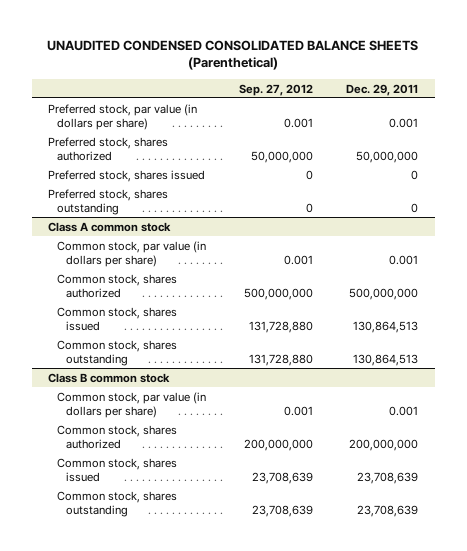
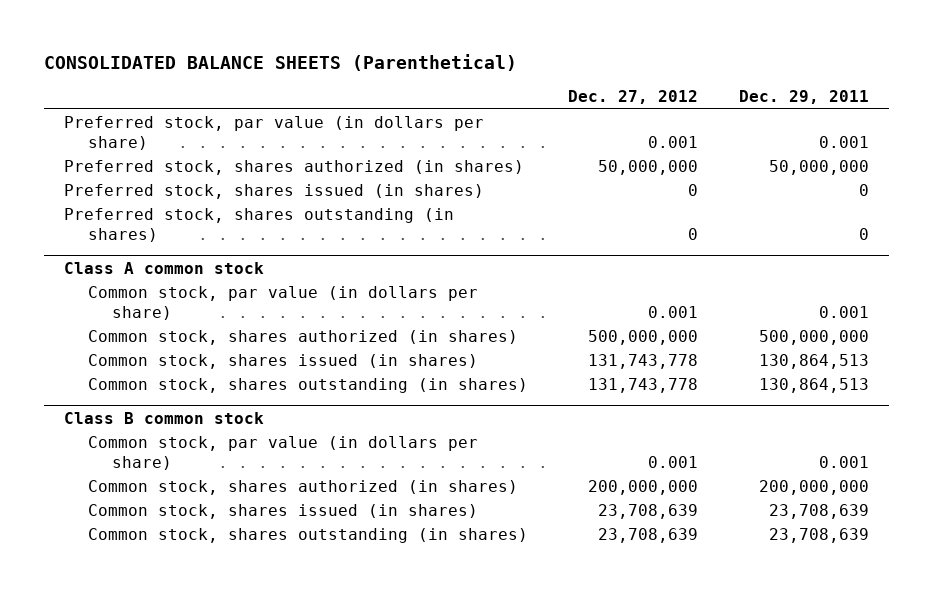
- UNAUDITED CONDENSED CONSOLIDATED BALANCE SHEETS (Parenthetical)
+ CONSOLIDATED BALANCE SHEETS (Parenthetical)
- | Sep. 27, 2012 | Dec. 29, 2011
+ | Dec. 27, 2012 | Dec. 29, 2011
- Preferred stock, shares authorized | 50,000,000 | 50,000,000
- Preferred stock, shares issued | 0 | 0
- Preferred stock, shares outstanding | 0 | 0
+ Preferred stock, shares authorized (in shares) | 50,000,000 | 50,000,000
+ Preferred stock, shares issued (in shares) | 0 | 0
+ Preferred stock, shares outstanding (in shares) | 0 | 0
@ Class A common stock
- Common stock, shares authorized | 500,000,000 | 500,000,000
- Common stock, shares issued | 131,728,880 | 130,864,513
- Common stock, shares outstanding | 131,728,880 | 130,864,513
+ Common stock, shares authorized (in shares) | 500,000,000 | 500,000,000
+ Common stock, shares issued (in shares) | 131,743,778 | 130,864,513
+ Common stock, shares outstanding (in shares) | 131,743,778 | 130,864,513
@ Class B common stock
- Common stock, shares authorized | 200,000,000 | 200,000,000
- Common stock, shares issued | 23,708,639 | 23,708,639
- Common stock, shares outstanding | 23,708,639 | 23,708,639
+ Common stock, shares authorized (in shares) | 200,000,000 | 200,000,000
+ Common stock, shares issued (in shares) | 23,708,639 | 23,708,639
+ Common stock, shares outstanding (in shares) | 23,708,639 | 23,708,639

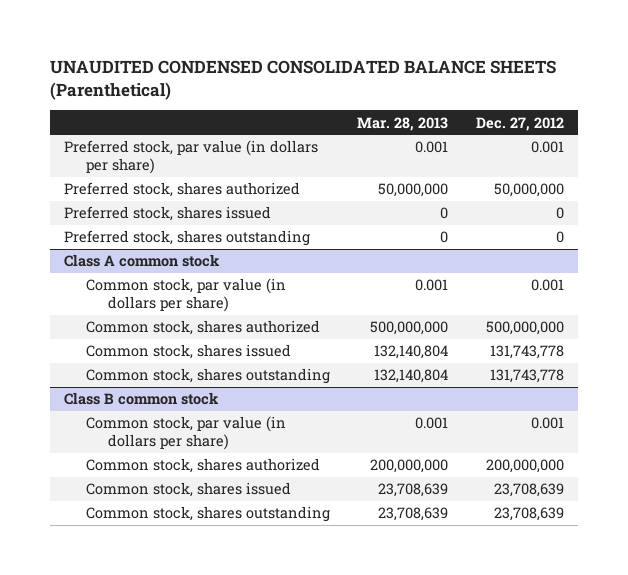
- CONSOLIDATED BALANCE SHEETS (Parenthetical)
+ UNAUDITED CONDENSED CONSOLIDATED BALANCE SHEETS (Parenthetical)
- | Dec. 27, 2012 | Dec. 29, 2011
+ | Mar. 28, 2013 | Dec. 27, 2012
- Preferred stock, shares authorized (in shares) | 50,000,000 | 50,000,000
- Preferred stock, shares issued (in shares) | 0 | 0
- Preferred stock, shares outstanding (in shares) | 0 | 0
+ Preferred stock, shares authorized | 50,000,000 | 50,000,000
+ Preferred stock, shares issued | 0 | 0
+ Preferred stock, shares outstanding | 0 | 0
@ Class A common stock
- Common stock, shares authorized (in shares) | 500,000,000 | 500,000,000
- Common stock, shares issued (in shares) | 131,743,778 | 130,864,513
- Common stock, shares outstanding (in shares) | 131,743,778 | 130,864,513
+ Common stock, shares authorized | 500,000,000 | 500,000,000
+ Common stock, shares issued | 132,140,804 | 131,743,778
+ Common stock, shares outstanding | 132,140,804 | 131,743,778
@ Class B common stock
- Common stock, shares authorized (in shares) | 200,000,000 | 200,000,000
- Common stock, shares issued (in shares) | 23,708,639 | 23,708,639
- Common stock, shares outstanding (in shares) | 23,708,639 | 23,708,639
+ Common stock, shares authorized | 200,000,000 | 200,000,000
+ Common stock, shares issued | 23,708,639 | 23,708,639
+ Common stock, shares outstanding | 23,708,639 | 23,708,639

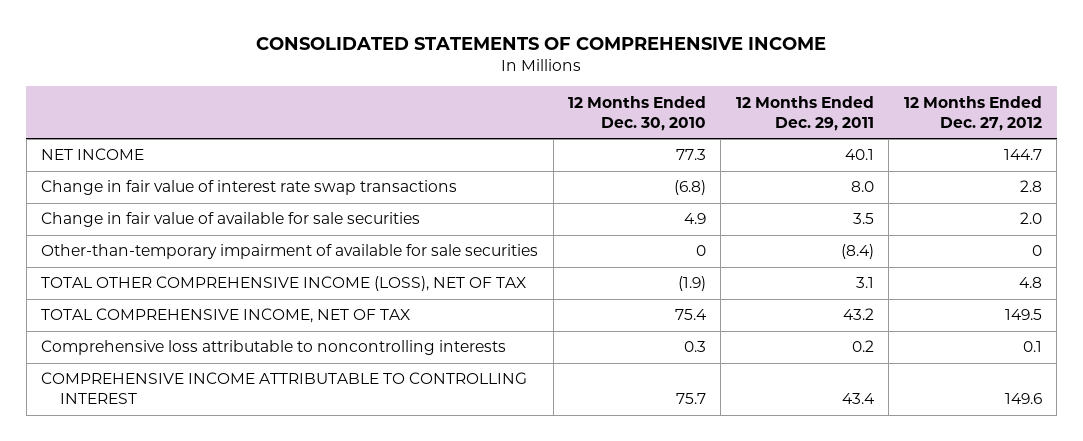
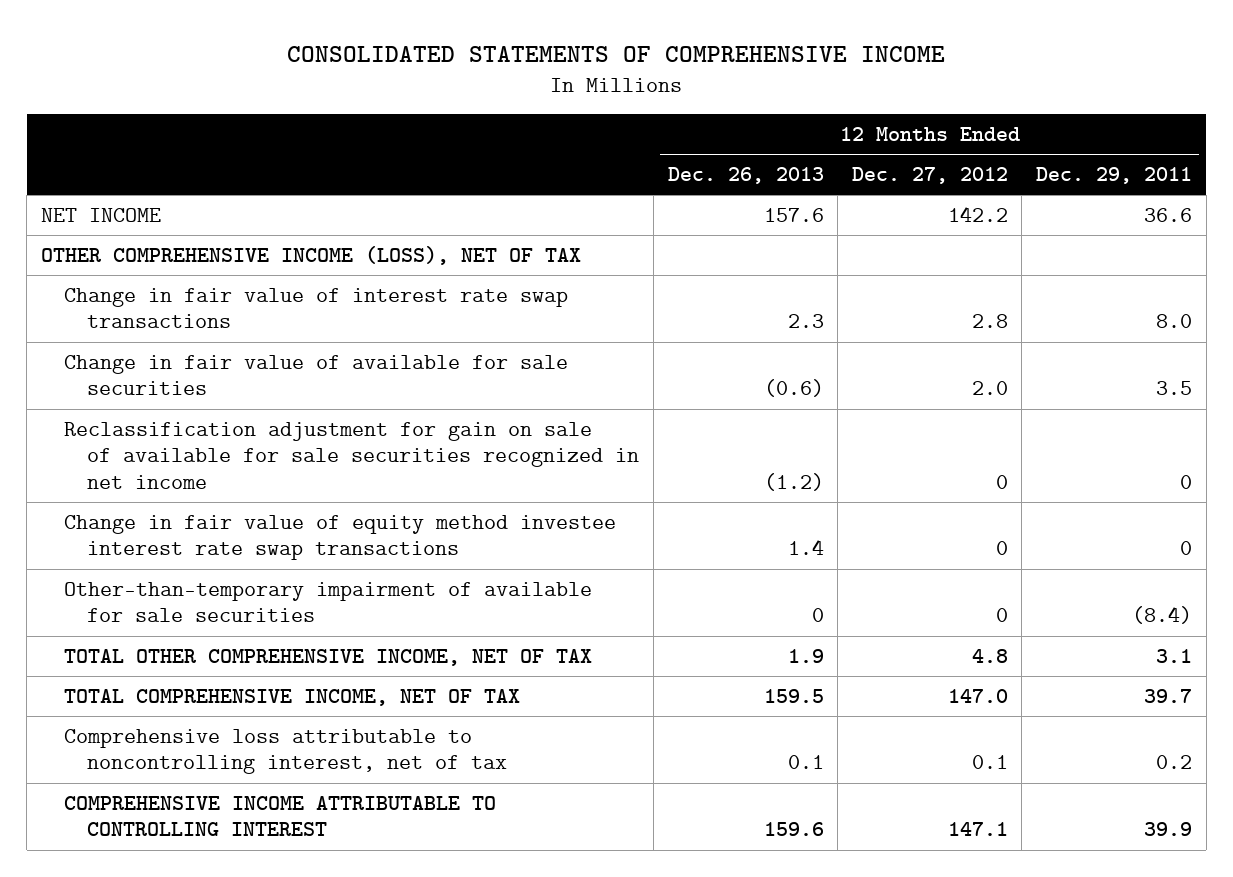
- | 12 Months Ended Dec. 30, 2010 | 12 Months Ended Dec. 29, 2011 | 12 Months Ended Dec. 27, 2012
+ | 12 Months Ended Dec. 26, 2013 | 12 Months Ended Dec. 27, 2012 | 12 Months Ended Dec. 29, 2011
- NET INCOME | 77.3 | 40.1 | 144.7
+ NET INCOME | 157.6 | 142.2 | 36.6
+ OTHER COMPREHENSIVE INCOME (LOSS), NET OF TAX
+ Reclassification adjustment for gain on sale of available for sale securities recognized in net income | (1.2) | 0 | 0
+ Change in fair value of equity method investee interest rate swap transactions | 1.4 | 0 | 0
- TOTAL OTHER COMPREHENSIVE INCOME (LOSS), NET OF TAX | (1.9) | 3.1 | 4.8
- TOTAL COMPREHENSIVE INCOME, NET OF TAX | 75.4 | 43.2 | 149.5
- Comprehensive loss attributable to noncontrolling interests | 0.3 | 0.2 | 0.1
- COMPREHENSIVE INCOME ATTRIBUTABLE TO CONTROLLING INTEREST | 75.7 | 43.4 | 149.6
+ TOTAL OTHER COMPREHENSIVE INCOME, NET OF TAX | 1.9 | 4.8 | 3.1
+ TOTAL COMPREHENSIVE INCOME, NET OF TAX | 159.5 | 147.0 | 39.7
+ Comprehensive loss attributable to noncontrolling interest, net of tax | 0.1 | 0.1 | 0.2
+ COMPREHENSIVE INCOME ATTRIBUTABLE TO CONTROLLING INTEREST | 159.6 | 147.1 | 39.9

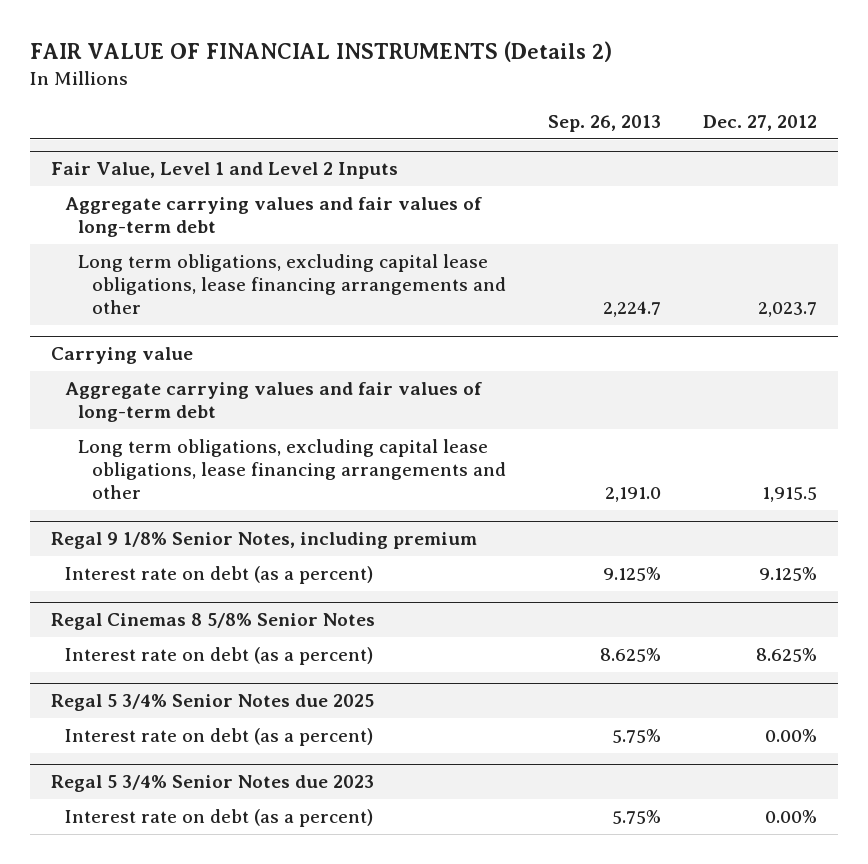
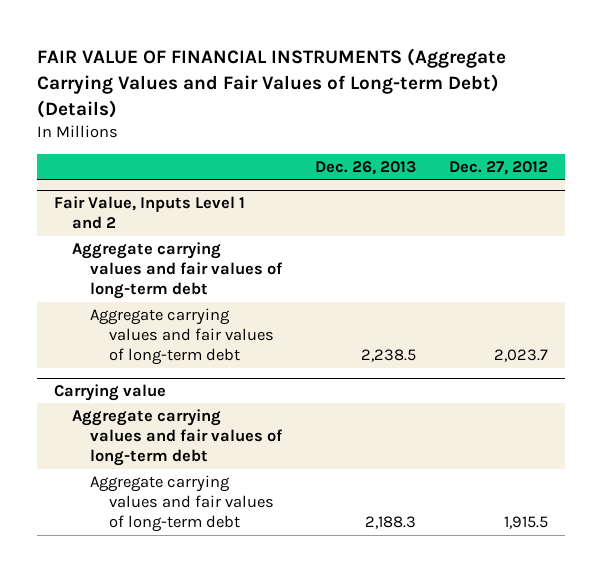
- FAIR VALUE OF FINANCIAL INSTRUMENTS (Details 2)
+ FAIR VALUE OF FINANCIAL INSTRUMENTS (Aggregate Carrying Values and Fair Values of Long-term Debt) (Details)
- | Sep. 26, 2013 | Dec. 27, 2012
+ | Dec. 26, 2013 | Dec. 27, 2012
- Fair Value, Level 1 and Level 2 Inputs
+ Fair Value, Inputs Level 1 and 2
- Long term obligations, excluding capital lease obligations, lease financing arrangements and other | 2,224.7 | 2,023.7
+ Aggregate carrying values and fair values of long-term debt | 2,238.5 | 2,023.7
@ Carrying value
- Long term obligations, excluding capital lease obligations, lease financing arrangements and other | 2,191.0 | 1,915.5
- Regal 9 1/8% Senior Notes, including premium
- Interest rate on debt (as a percent) | 9.125% | 9.125%
- Regal Cinemas 8 5/8% Senior Notes
- Interest rate on debt (as a percent) | 8.625% | 8.625%
- Regal 5 3/4% Senior Notes due 2025
- Interest rate on debt (as a percent) | 5.75% | 0.00%
- Regal 5 3/4% Senior Notes due 2023
- Interest rate on debt (as a percent) | 5.75% | 0.00%
@ Carrying value
+ Aggregate carrying values and fair values of long-term debt | 2,188.3 | 1,915.5

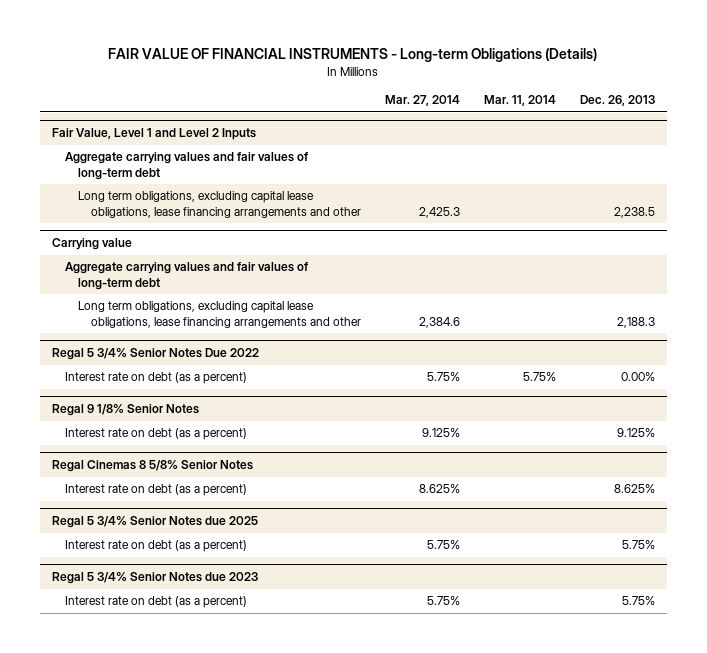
- FAIR VALUE OF FINANCIAL INSTRUMENTS (Aggregate Carrying Values and Fair Values of Long-term Debt) (Details)
+ FAIR VALUE OF FINANCIAL INSTRUMENTS - Long-term Obligations (Details)
- | Dec. 26, 2013 | Dec. 27, 2012
+ | Mar. 27, 2014 | Mar. 11, 2014 | Dec. 26, 2013
- Fair Value, Inputs Level 1 and 2
+ Fair Value, Level 1 and Level 2 Inputs
- Aggregate carrying values and fair values of long-term debt | 2,238.5 | 2,023.7
+ Long term obligations, excluding capital lease obligations, lease financing arrangements and other | 2,425.3 | | 2,238.5
@ Carrying value
- Aggregate carrying values and fair values of long-term debt | 2,188.3 | 1,915.5
+ Long term obligations, excluding capital lease obligations, lease financing arrangements and other | 2,384.6 | | 2,188.3
+ Regal 5 3/4% Senior Notes Due 2022
+ Interest rate on debt (as a percent) | 5.75% | 5.75% | 0.00%
+ Regal 9 1/8% Senior Notes
+ Interest rate on debt (as a percent) | 9.125% | | 9.125%
+ Regal Cinemas 8 5/8% Senior Notes
+ Interest rate on debt (as a percent) | 8.625% | | 8.625%
+ Regal 5 3/4% Senior Notes due 2025
+ Interest rate on debt (as a percent) | 5.75% | | 5.75%
+ Regal 5 3/4% Senior Notes due 2023
+ Interest rate on debt (as a percent) | 5.75% | | 5.75%

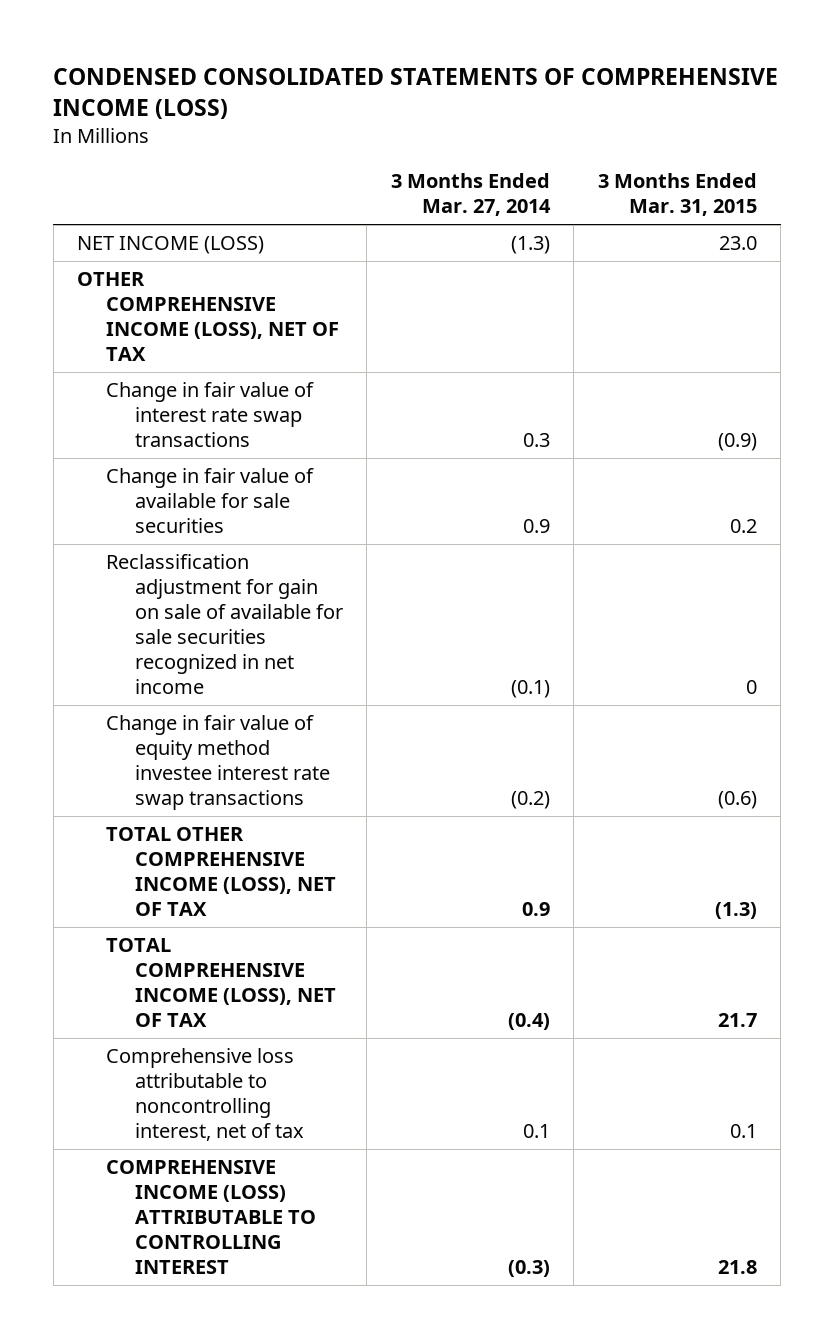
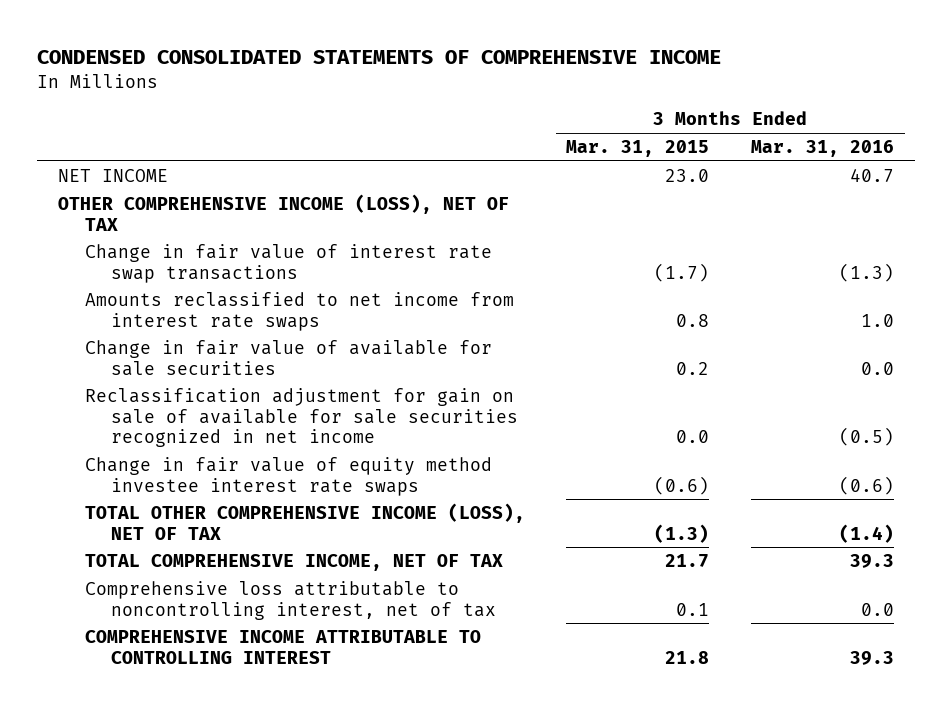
- CONDENSED CONSOLIDATED STATEMENTS OF COMPREHENSIVE INCOME (LOSS)
+ CONDENSED CONSOLIDATED STATEMENTS OF COMPREHENSIVE INCOME
- | 3 Months Ended Mar. 27, 2014 | 3 Months Ended Mar. 31, 2015
+ | 3 Months Ended Mar. 31, 2015 | 3 Months Ended Mar. 31, 2016
- NET INCOME (LOSS) | (1.3) | 23.0
+ NET INCOME | 23.0 | 40.7
- Change in fair value of interest rate swap transactions | 0.3 | (0.9)
+ Change in fair value of interest rate swap transactions | (1.7) | (1.3)
+ Amounts reclassified to net income from interest rate swaps | 0.8 | 1.0
- Reclassification adjustment for gain on sale of available for sale securities recognized in net income | (0.1) | 0
- Change in fair value of equity method investee interest rate swap transactions | (0.2) | (0.6)
+ Reclassification adjustment for gain on sale of available for sale securities recognized in net income | 0.0 | (0.5)
+ Change in fair value of equity method investee interest rate swaps | (0.6) | (0.6)
- TOTAL COMPREHENSIVE INCOME (LOSS), NET OF TAX | (0.4) | 21.7
+ TOTAL COMPREHENSIVE INCOME, NET OF TAX | 21.7 | 39.3
- COMPREHENSIVE INCOME (LOSS) ATTRIBUTABLE TO CONTROLLING INTEREST | (0.3) | 21.8
+ COMPREHENSIVE INCOME ATTRIBUTABLE TO CONTROLLING INTEREST | 21.8 | 39.3

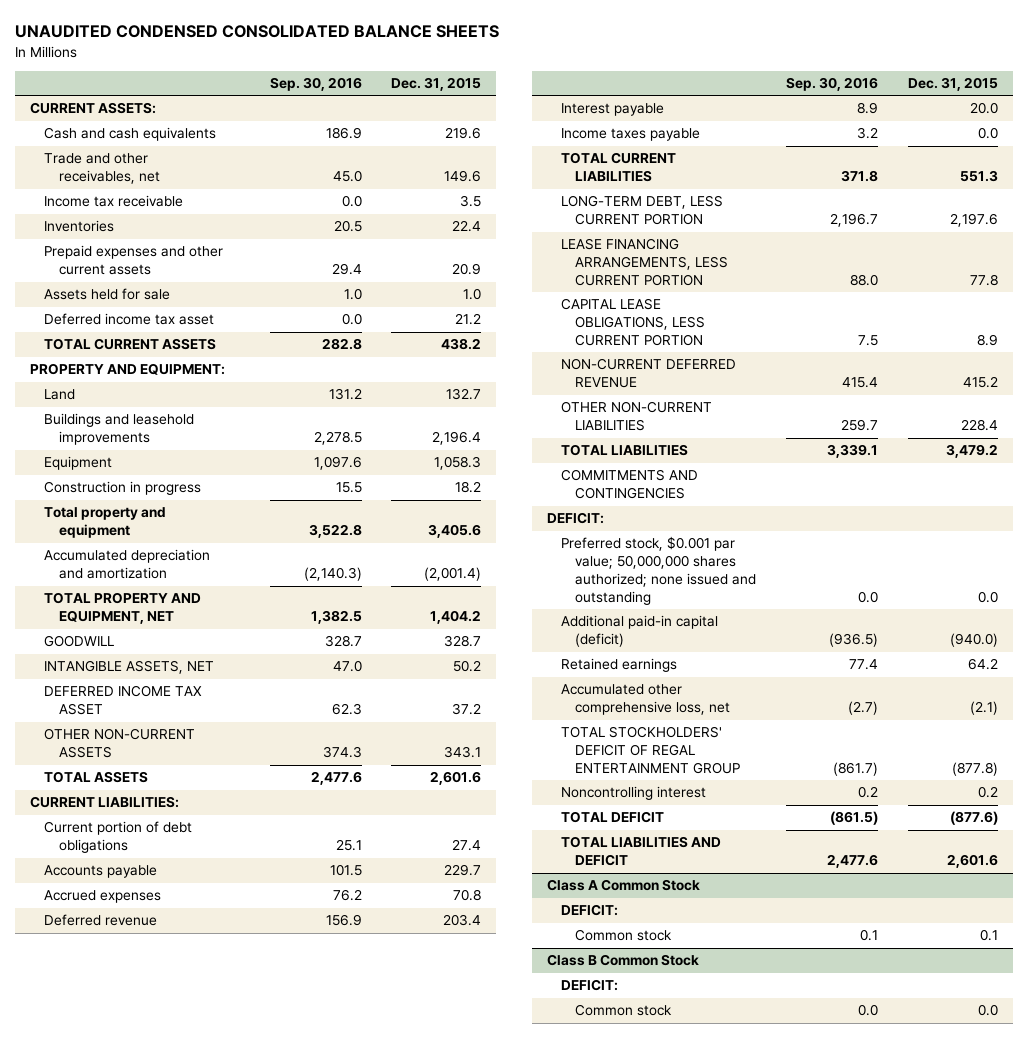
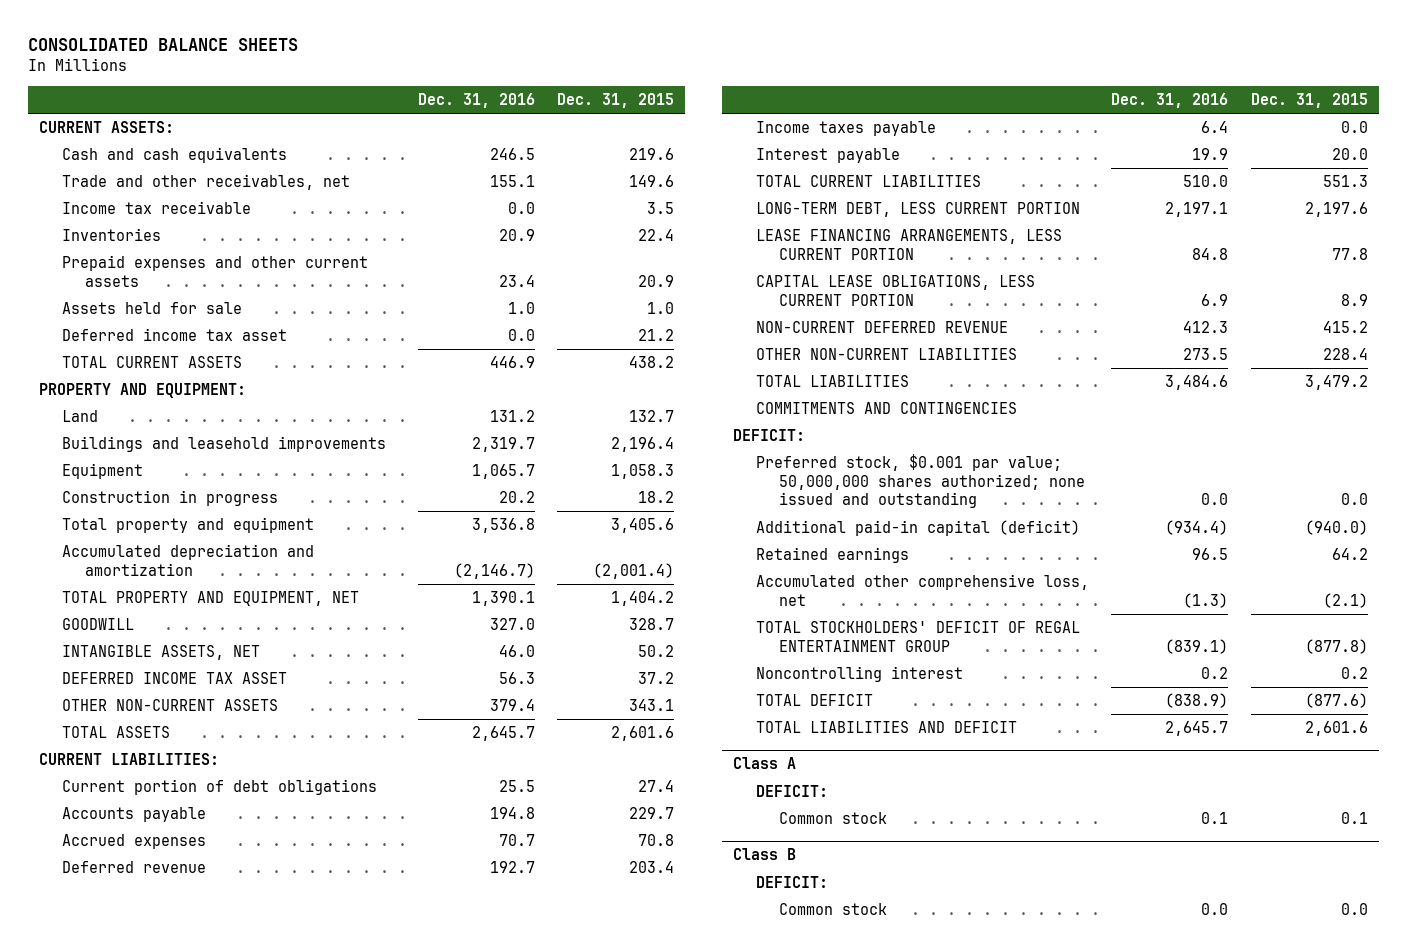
- UNAUDITED CONDENSED CONSOLIDATED BALANCE SHEETS
+ CONSOLIDATED BALANCE SHEETS
- | Sep. 30, 2016 | Dec. 31, 2015
+ | Dec. 31, 2016 | Dec. 31, 2015
moved down: Interest payable | 19.9 | 20.0
- Class A Common Stock
+ Class A
- Class B Common Stock
+ Class B

